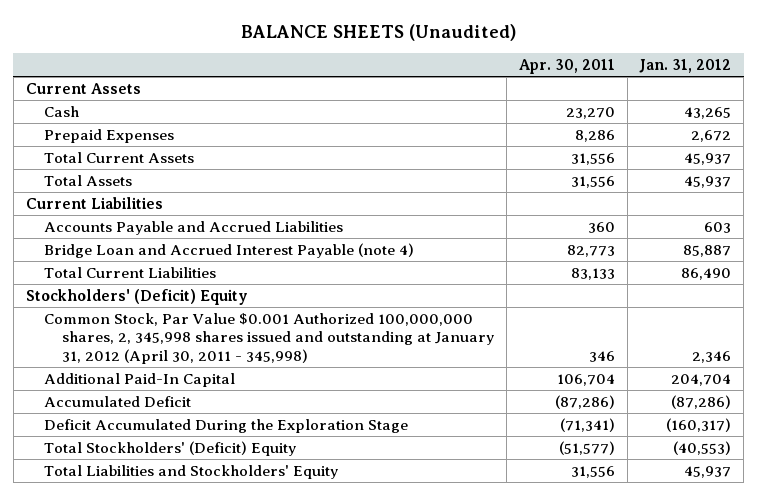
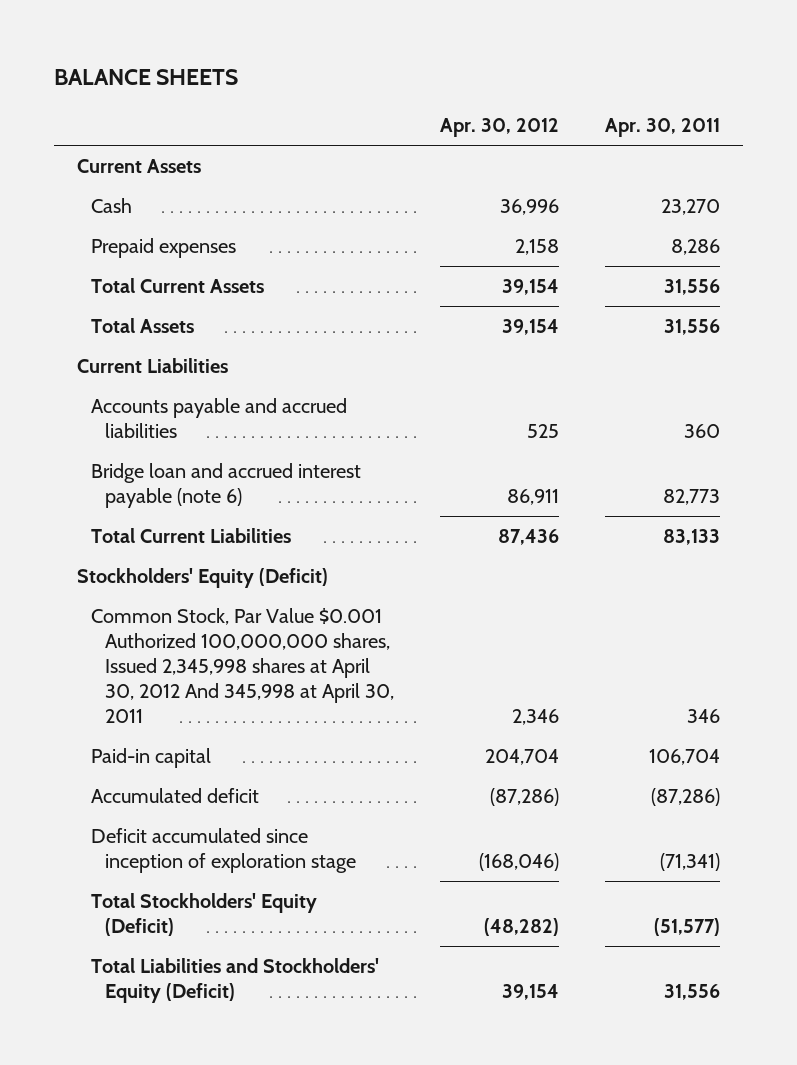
- BALANCE SHEETS (Unaudited)
+ BALANCE SHEETS
- | Apr. 30, 2011 | Jan. 31, 2012
+ | Apr. 30, 2012 | Apr. 30, 2011
- Prepaid Expenses | 8,286 | 2,672
+ Prepaid expenses | 2,158 | 8,286
- Accounts Payable and Accrued Liabilities | 360 | 603
- Bridge Loan and Accrued Interest Payable (note 4) | 82,773 | 85,887
+ Accounts payable and accrued liabilities | 525 | 360
+ Bridge loan and accrued interest payable (note 6) | 86,911 | 82,773
- Stockholders' (Deficit) Equity
- Common Stock, Par Value $0.001 Authorized 100,000,000 shares, 2, 345,998 shares issued and outstanding at January 31, 2012 (April 30, 2011 - 345,998) | 346 | 2,346
- Additional Paid-In Capital | 106,704 | 204,704
- Accumulated Deficit | (87,286) | (87,286)
- Deficit Accumulated During the Exploration Stage | (71,341) | (160,317)
- Total Stockholders' (Deficit) Equity | (51,577) | (40,553)
- Total Liabilities and Stockholders' Equity | 31,556 | 45,937
+ Stockholders' Equity (Deficit)
+ Common Stock, Par Value $0.001 Authorized 100,000,000 shares, Issued 2,345,998 shares at April 30, 2012 And 345,998 at April 30, 2011 | 2,346 | 346
+ Paid-in capital | 204,704 | 106,704
+ Accumulated deficit | (87,286) | (87,286)
+ Deficit accumulated since inception of exploration stage | (168,046) | (71,341)
+ Total Stockholders' Equity (Deficit) | (48,282) | (51,577)
+ Total Liabilities and Stockholders' Equity (Deficit) | 39,154 | 31,556

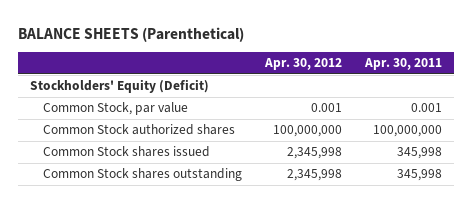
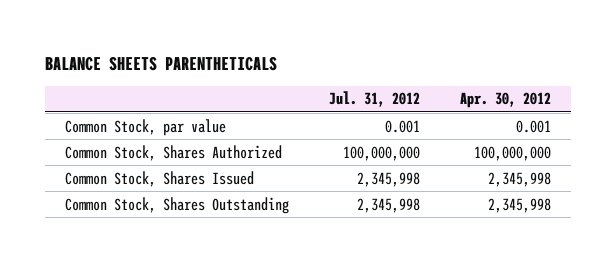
- BALANCE SHEETS (Parenthetical)
+ BALANCE SHEETS PARENTHETICALS
- | Apr. 30, 2012 | Apr. 30, 2011
+ | Jul. 31, 2012 | Apr. 30, 2012
- Stockholders' Equity (Deficit)
- Common Stock authorized shares | 100,000,000 | 100,000,000
- Common Stock shares issued | 2,345,998 | 345,998
- Common Stock shares outstanding | 2,345,998 | 345,998
+ Common Stock, Shares Authorized | 100,000,000 | 100,000,000
+ Common Stock, Shares Issued | 2,345,998 | 2,345,998
+ Common Stock, Shares Outstanding | 2,345,998 | 2,345,998

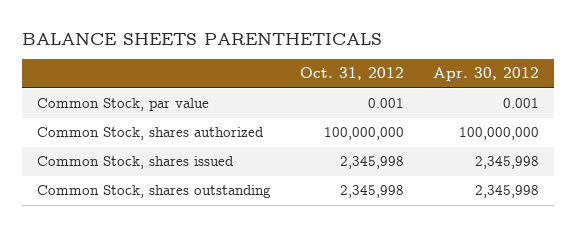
- | Jul. 31, 2012 | Apr. 30, 2012
+ | Oct. 31, 2012 | Apr. 30, 2012
- Common Stock, Shares Authorized | 100,000,000 | 100,000,000
- Common Stock, Shares Issued | 2,345,998 | 2,345,998
- Common Stock, Shares Outstanding | 2,345,998 | 2,345,998
+ Common Stock, shares authorized | 100,000,000 | 100,000,000
+ Common Stock, shares issued | 2,345,998 | 2,345,998
+ Common Stock, shares outstanding | 2,345,998 | 2,345,998

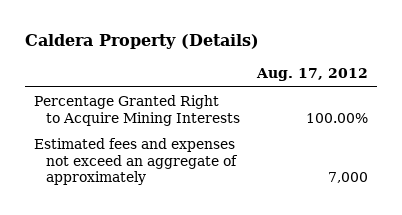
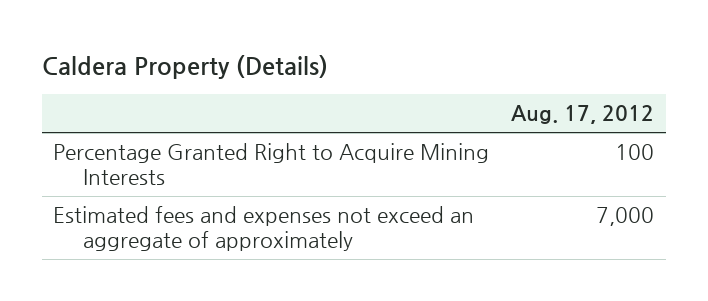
- Percentage Granted Right to Acquire Mining Interests | 100.00%
+ Percentage Granted Right to Acquire Mining Interests | 100

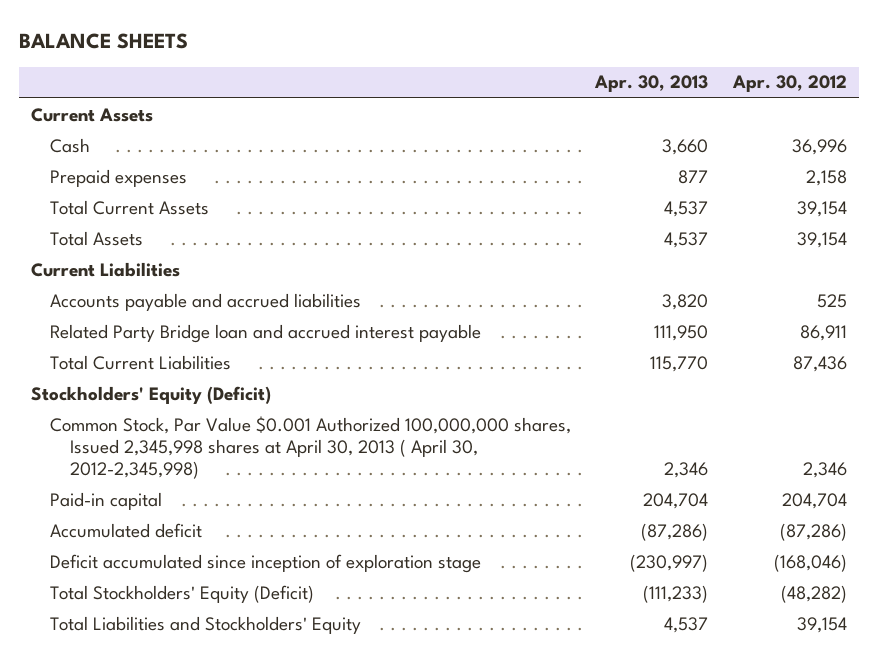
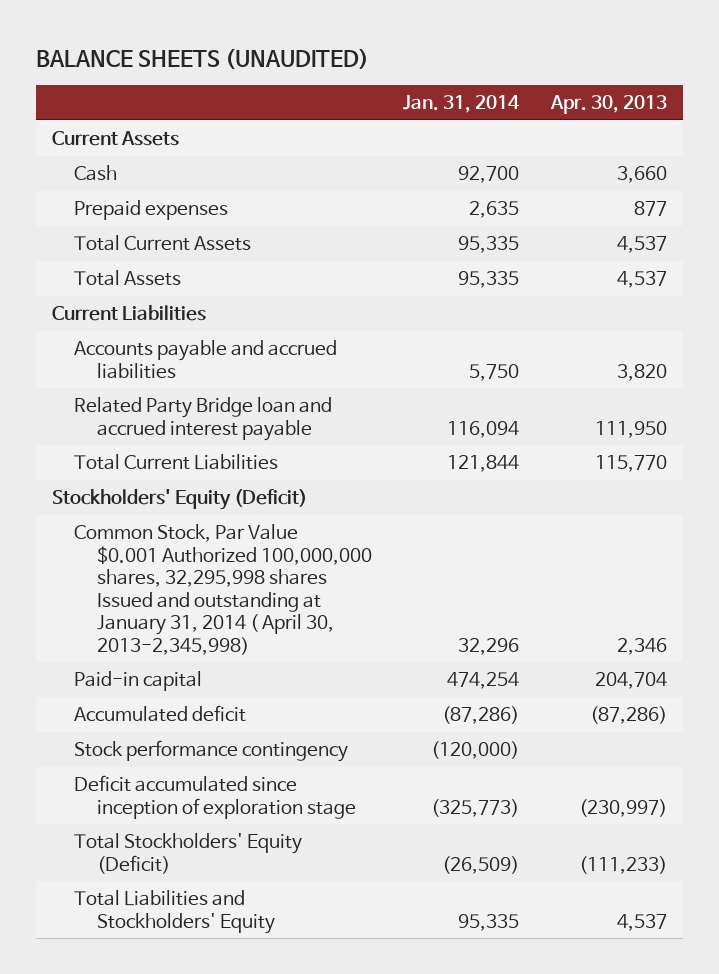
- BALANCE SHEETS
+ BALANCE SHEETS (UNAUDITED)
- | Apr. 30, 2013 | Apr. 30, 2012
+ | Jan. 31, 2014 | Apr. 30, 2013
- Common Stock, Par Value $0.001 Authorized 100,000,000 shares, Issued 2,345,998 shares at April 30, 2013 ( April 30, 2012-2,345,998) | 2,346 | 2,346
+ Common Stock, Par Value $0.001 Authorized 100,000,000 shares, 32,295,998 shares Issued and outstanding at January 31, 2014 ( April 30, 2013-2,345,998) | 32,296 | 2,346
+ Stock performance contingency | (120,000) |

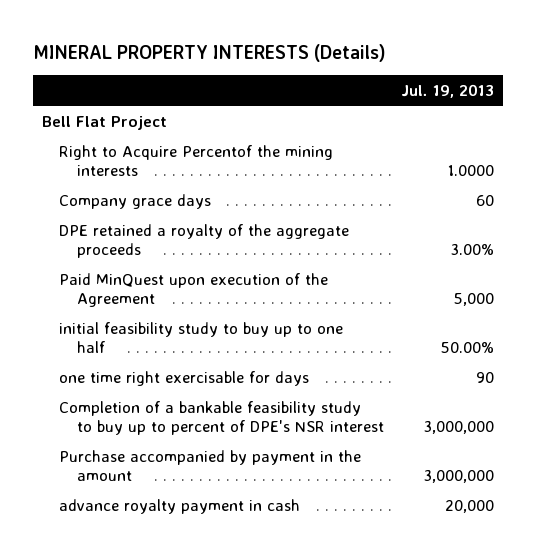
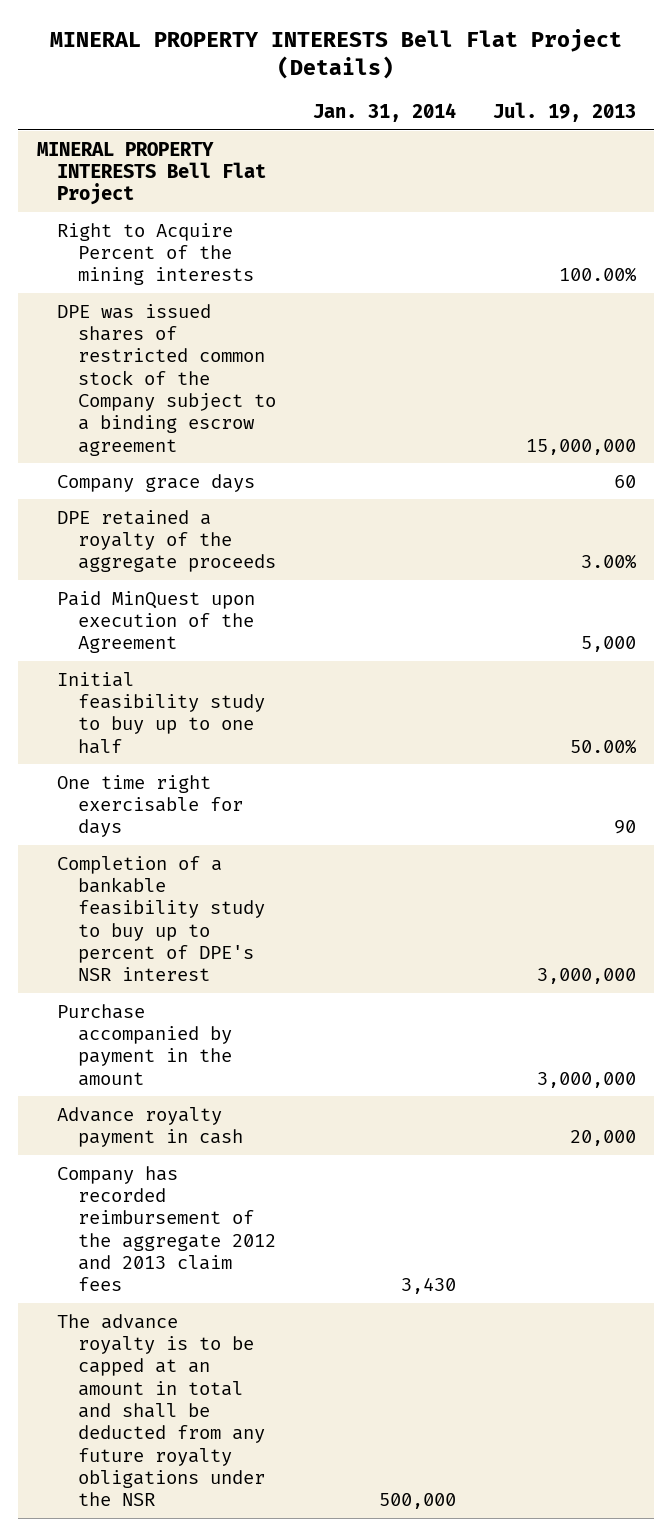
- MINERAL PROPERTY INTERESTS (Details)
+ MINERAL PROPERTY INTERESTS Bell Flat Project (Details)
- | Jul. 19, 2013
+ | Jan. 31, 2014 | Jul. 19, 2013
- Bell Flat Project
- Right to Acquire Percentof the mining interests | 1.0000
+ MINERAL PROPERTY INTERESTS Bell Flat Project
+ Right to Acquire Percent of the mining interests | | 100.00%
+ DPE was issued shares of restricted common stock of the Company subject to a binding escrow agreement | | 15,000,000
- initial feasibility study to buy up to one half | 50.00%
- one time right exercisable for days | 90
+ Initial feasibility study to buy up to one half | | 50.00%
+ One time right exercisable for days | | 90
- advance royalty payment in cash | 20,000
+ Advance royalty payment in cash | | 20,000
+ Company has recorded reimbursement of the aggregate 2012 and 2013 claim fees | 3,430 |
+ The advance royalty is to be capped at an amount in total and shall be deducted from any future royalty obligations under the NSR | 500,000 |

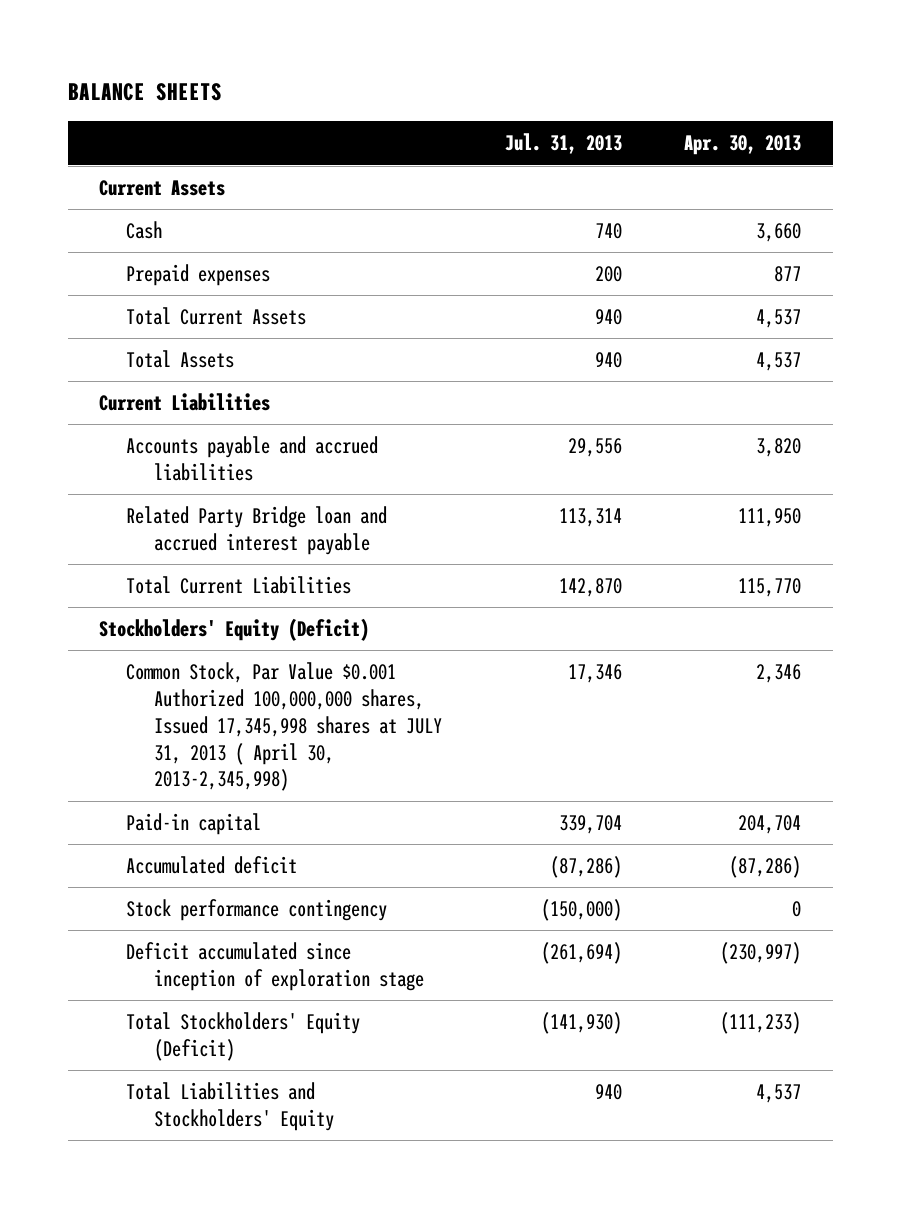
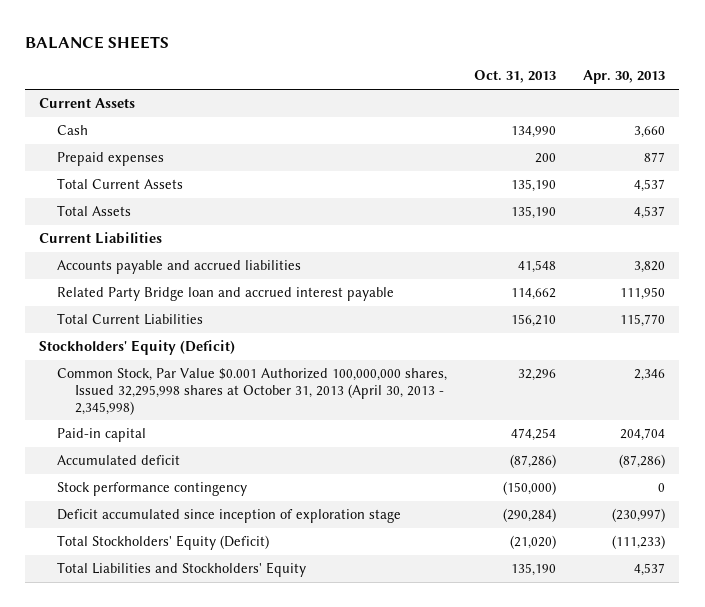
- | Jul. 31, 2013 | Apr. 30, 2013
+ | Oct. 31, 2013 | Apr. 30, 2013
- Common Stock, Par Value $0.001 Authorized 100,000,000 shares, Issued 17,345,998 shares at JULY 31, 2013 ( April 30, 2013-2,345,998) | 17,346 | 2,346
+ Common Stock, Par Value $0.001 Authorized 100,000,000 shares, Issued 32,295,998 shares at October 31, 2013 (April 30, 2013 - 2,345,998) | 32,296 | 2,346

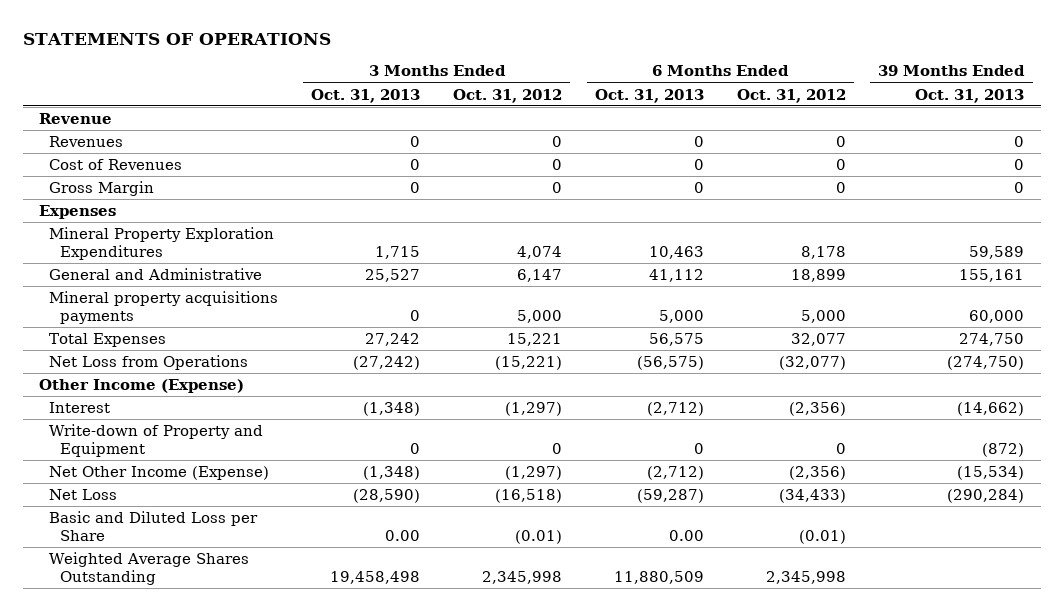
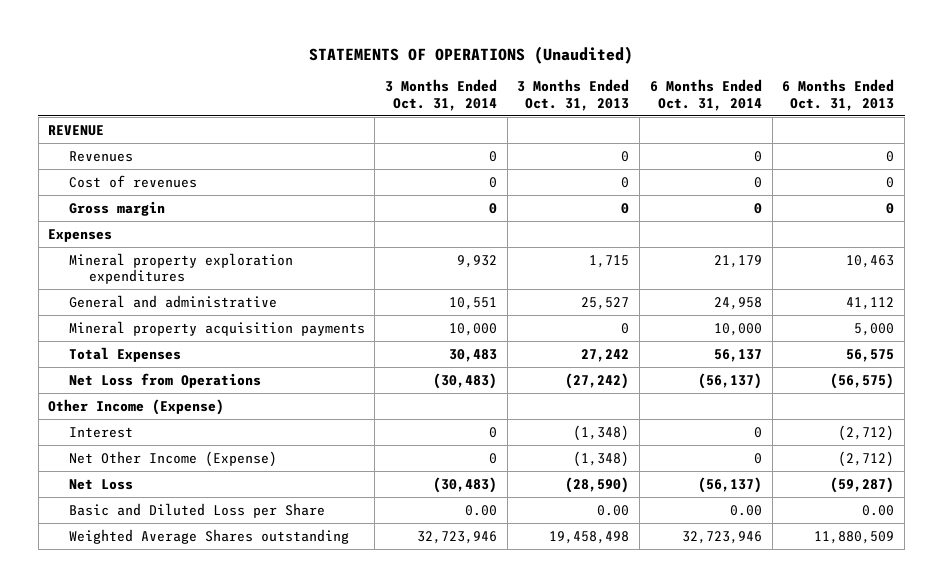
- STATEMENTS OF OPERATIONS
+ STATEMENTS OF OPERATIONS (Unaudited)
- | 3 Months Ended Oct. 31, 2013 | 3 Months Ended Oct. 31, 2012 | 6 Months Ended Oct. 31, 2013 | 6 Months Ended Oct. 31, 2012 | 39 Months Ended Oct. 31, 2013
+ | 3 Months Ended Oct. 31, 2014 | 3 Months Ended Oct. 31, 2013 | 6 Months Ended Oct. 31, 2014 | 6 Months Ended Oct. 31, 2013
- Revenue
+ REVENUE
- Cost of Revenues | 0 | 0 | 0 | 0 | 0
- Gross Margin | 0 | 0 | 0 | 0 | 0
+ Cost of revenues | 0 | 0 | 0 | 0
+ Gross margin | 0 | 0 | 0 | 0
- Mineral Property Exploration Expenditures | 1,715 | 4,074 | 10,463 | 8,178 | 59,589
- General and Administrative | 25,527 | 6,147 | 41,112 | 18,899 | 155,161
- Mineral property acquisitions payments | 0 | 5,000 | 5,000 | 5,000 | 60,000
+ Mineral property exploration expenditures | 9,932 | 1,715 | 21,179 | 10,463
+ General and administrative | 10,551 | 25,527 | 24,958 | 41,112
+ Mineral property acquisition payments | 10,000 | 0 | 10,000 | 5,000
- Write-down of Property and Equipment | 0 | 0 | 0 | 0 | (872)
- Weighted Average Shares Outstanding | 19,458,498 | 2,345,998 | 11,880,509 | 2,345,998 |
+ Weighted Average Shares outstanding | 32,723,946 | 19,458,498 | 32,723,946 | 11,880,509

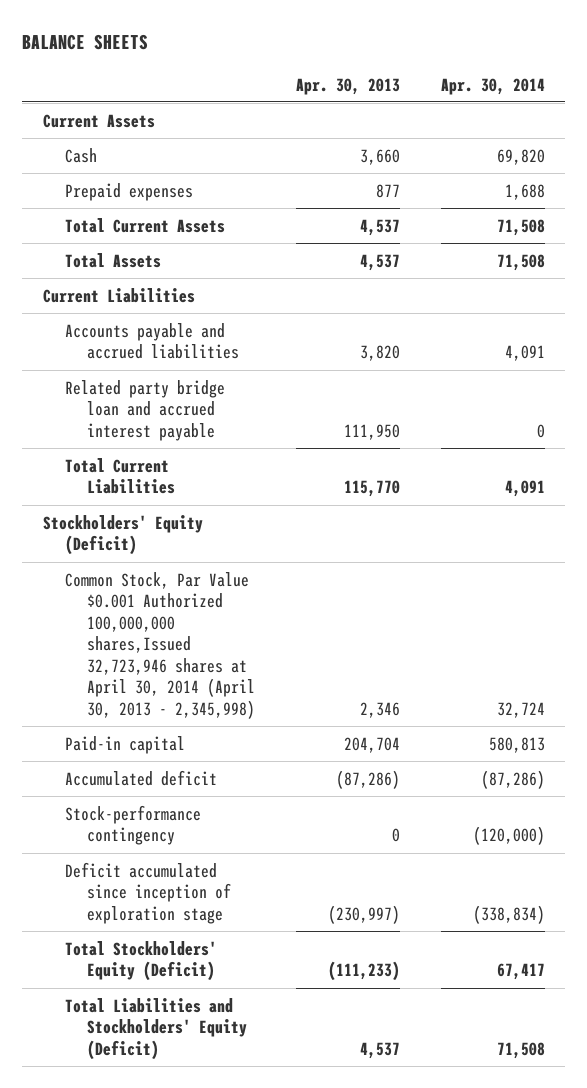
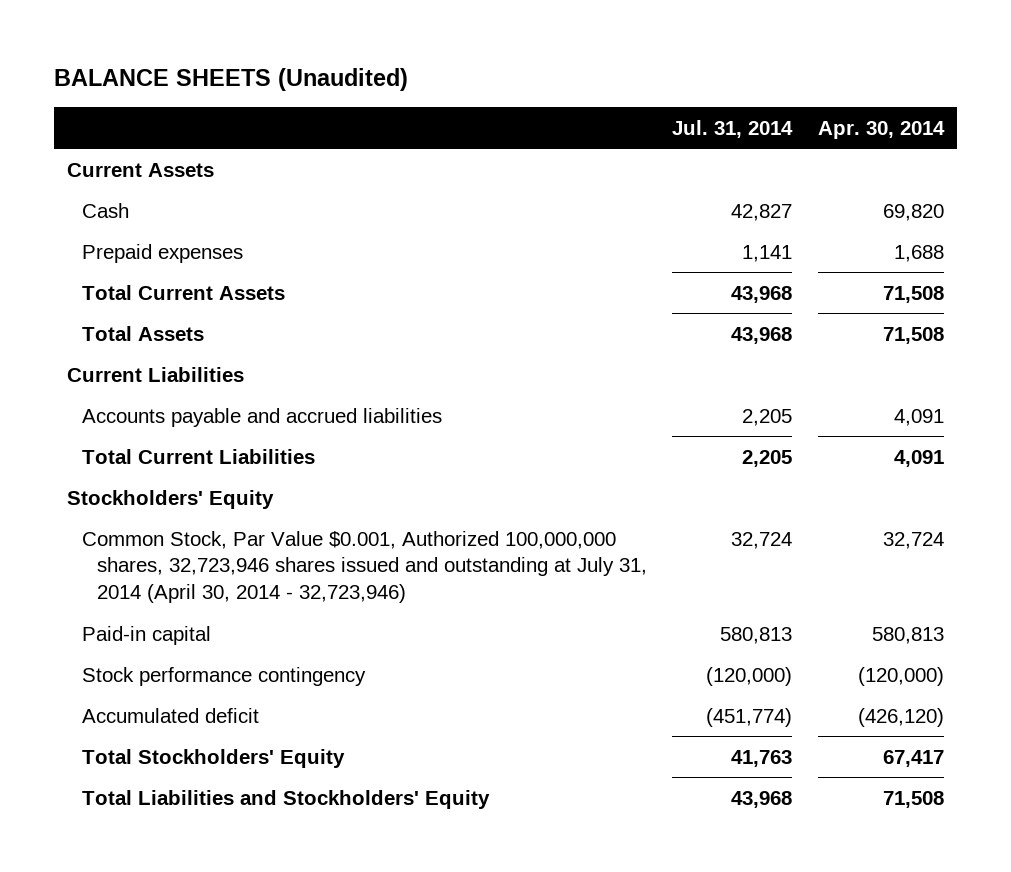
- BALANCE SHEETS
+ BALANCE SHEETS (Unaudited)
- | Apr. 30, 2013 | Apr. 30, 2014
+ | Jul. 31, 2014 | Apr. 30, 2014
- Related party bridge loan and accrued interest payable | 111,950 | 0
- Stockholders' Equity (Deficit)
- Common Stock, Par Value $0.001 Authorized 100,000,000 shares,Issued 32,723,946 shares at April 30, 2014 (April 30, 2013 - 2,345,998) | 2,346 | 32,724
+ Stockholders' Equity
+ Common Stock, Par Value $0.001, Authorized 100,000,000 shares, 32,723,946 shares issued and outstanding at July 31, 2014 (April 30, 2014 - 32,723,946) | 32,724 | 32,724
- Accumulated deficit | (87,286) | (87,286)
- Stock-performance contingency | 0 | (120,000)
- Deficit accumulated since inception of exploration stage | (230,997) | (338,834)
- Total Stockholders' Equity (Deficit) | (111,233) | 67,417
- Total Liabilities and Stockholders' Equity (Deficit) | 4,537 | 71,508
+ Stock performance contingency | (120,000) | (120,000)
+ Accumulated deficit | (451,774) | (426,120)
+ Total Stockholders' Equity | 41,763 | 67,417
+ Total Liabilities and Stockholders' Equity | 43,968 | 71,508

